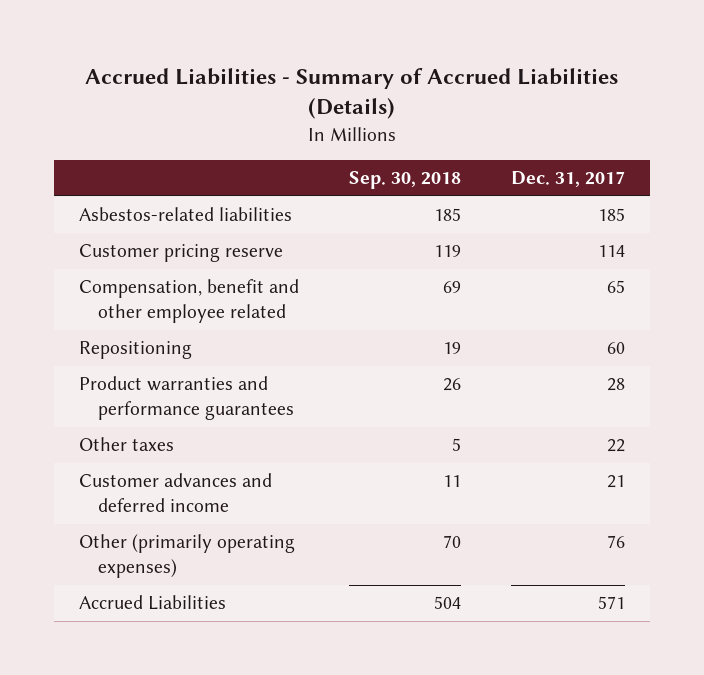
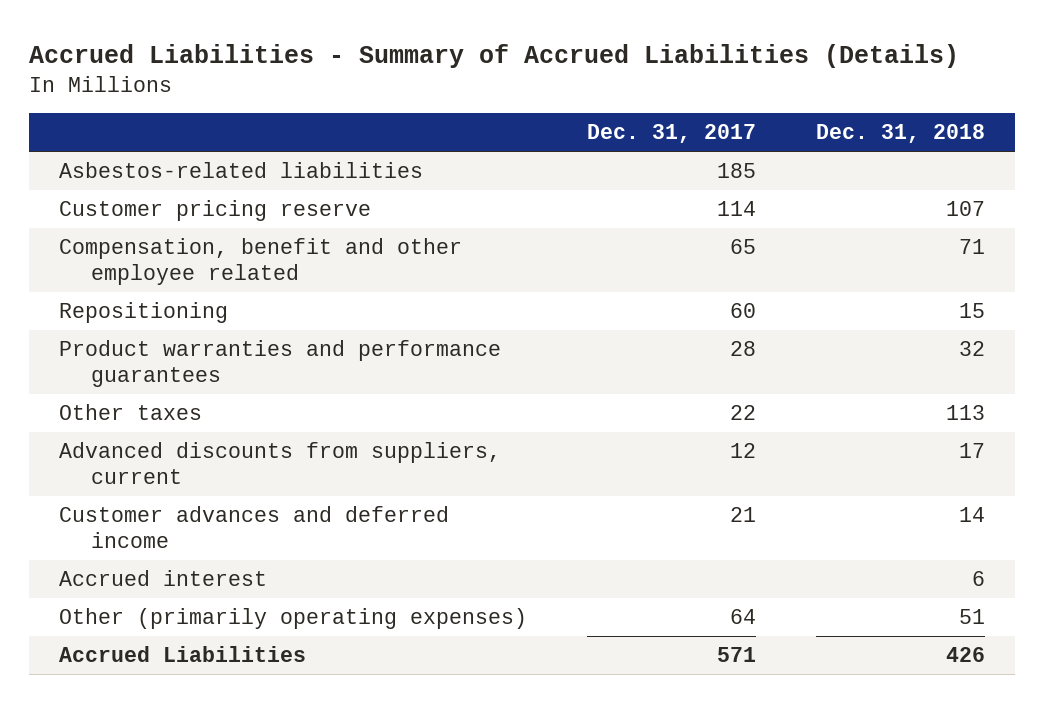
- | Sep. 30, 2018 | Dec. 31, 2017
+ | Dec. 31, 2017 | Dec. 31, 2018
+ Advanced discounts from suppliers, current | 12 | 17
- Other (primarily operating expenses) | 70 | 76
+ Accrued interest | | 6
+ Other (primarily operating expenses) | 64 | 51

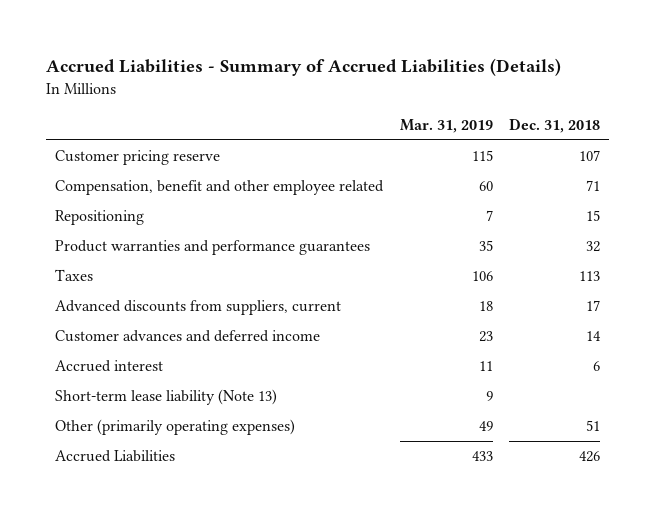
- | Dec. 31, 2017 | Dec. 31, 2018
+ | Mar. 31, 2019 | Dec. 31, 2018
- Asbestos-related liabilities | 185 |
- Other taxes | 22 | 113
+ Taxes | 106 | 113
+ Short-term lease liability (Note 13) | 9 |

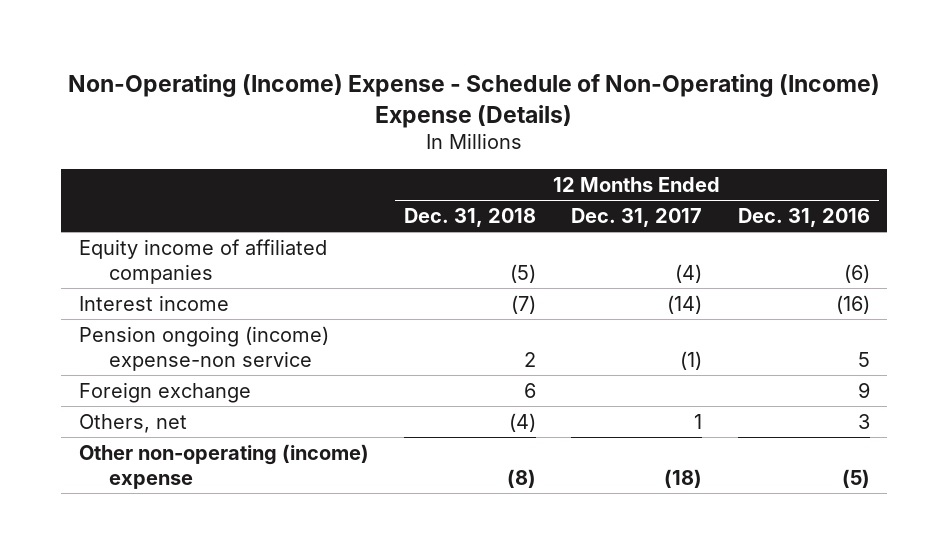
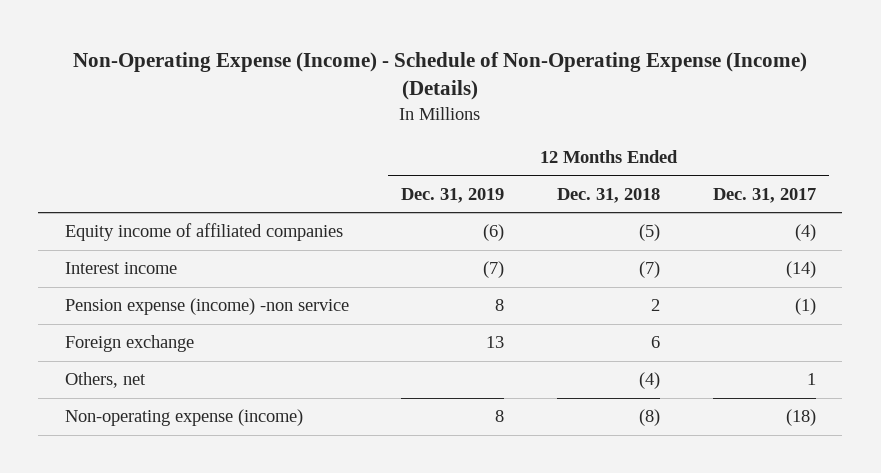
- Non-Operating (Income) Expense - Schedule of Non-Operating (Income) Expense (Details)
+ Non-Operating Expense (Income) - Schedule of Non-Operating Expense (Income) (Details)
- | 12 Months Ended Dec. 31, 2018 | 12 Months Ended Dec. 31, 2017 | 12 Months Ended Dec. 31, 2016
+ | 12 Months Ended Dec. 31, 2019 | 12 Months Ended Dec. 31, 2018 | 12 Months Ended Dec. 31, 2017
- Pension ongoing (income) expense-non service | 2 | (1) | 5
+ Pension expense (income) -non service | 8 | 2 | (1)
- Other non-operating (income) expense | (8) | (18) | (5)
+ Non-operating expense (income) | 8 | (8) | (18)

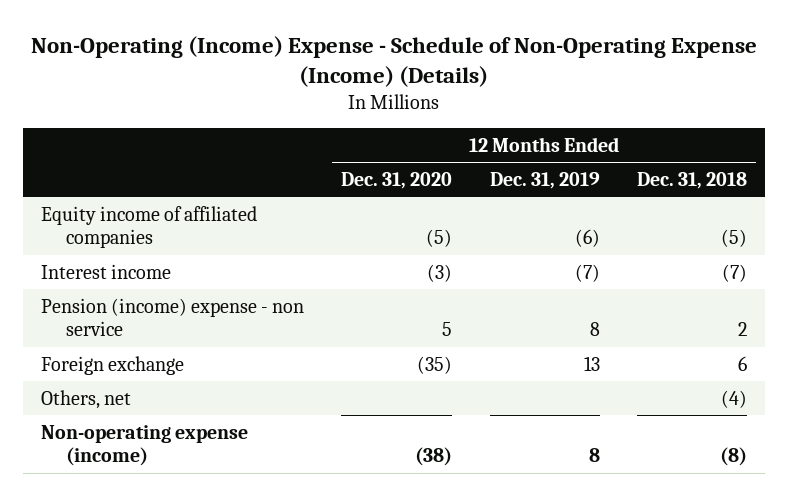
- Non-Operating Expense (Income) - Schedule of Non-Operating Expense (Income) (Details)
+ Non-Operating (Income) Expense - Schedule of Non-Operating Expense (Income) (Details)
- | 12 Months Ended Dec. 31, 2019 | 12 Months Ended Dec. 31, 2018 | 12 Months Ended Dec. 31, 2017
+ | 12 Months Ended Dec. 31, 2020 | 12 Months Ended Dec. 31, 2019 | 12 Months Ended Dec. 31, 2018
- Pension expense (income) -non service | 8 | 2 | (1)
+ Pension (income) expense - non service | 5 | 8 | 2

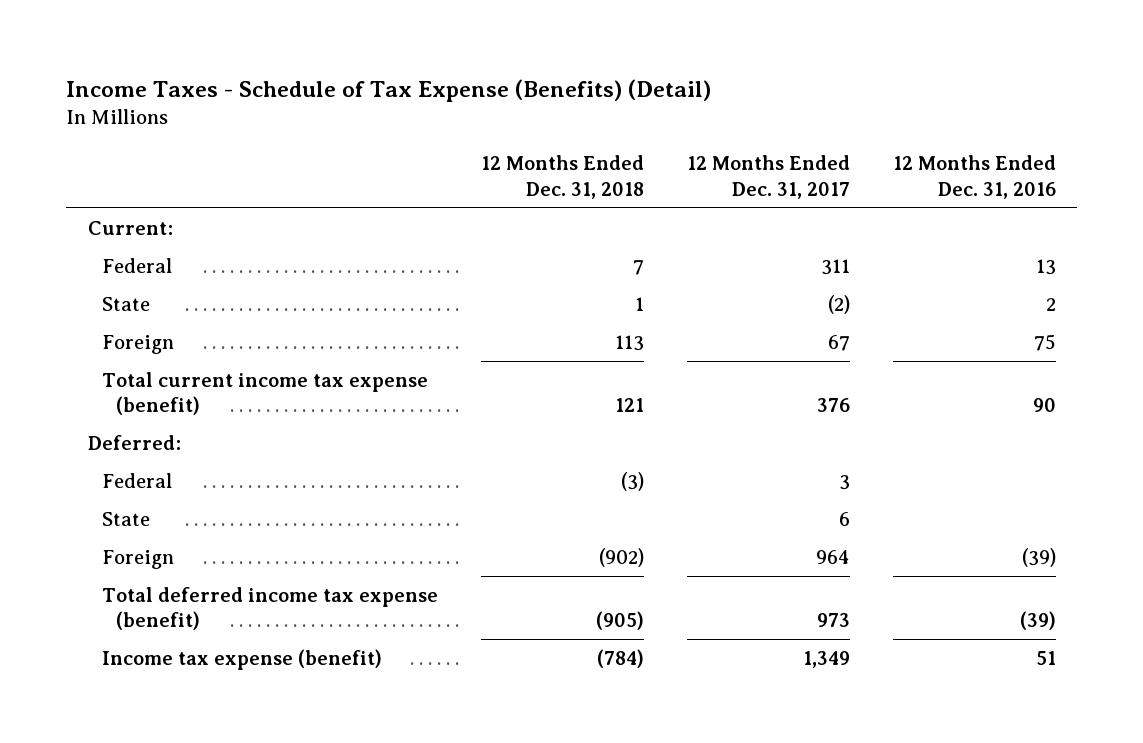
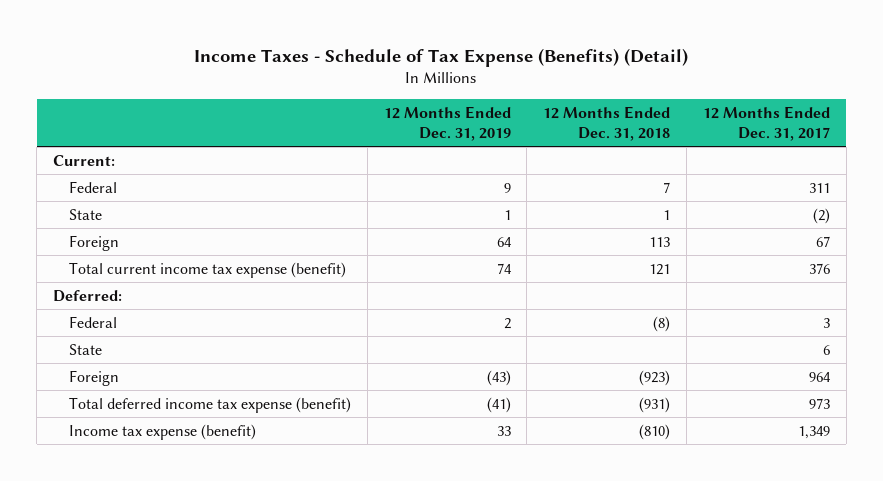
- | 12 Months Ended Dec. 31, 2018 | 12 Months Ended Dec. 31, 2017 | 12 Months Ended Dec. 31, 2016
+ | 12 Months Ended Dec. 31, 2019 | 12 Months Ended Dec. 31, 2018 | 12 Months Ended Dec. 31, 2017
- Federal | (3) | 3 |
+ Federal | 2 | (8) | 3
- Foreign | (902) | 964 | (39)
- Total deferred income tax expense (benefit) | (905) | 973 | (39)
- Income tax expense (benefit) | (784) | 1,349 | 51
+ Foreign | (43) | (923) | 964
+ Total deferred income tax expense (benefit) | (41) | (931) | 973
+ Income tax expense (benefit) | 33 | (810) | 1,349

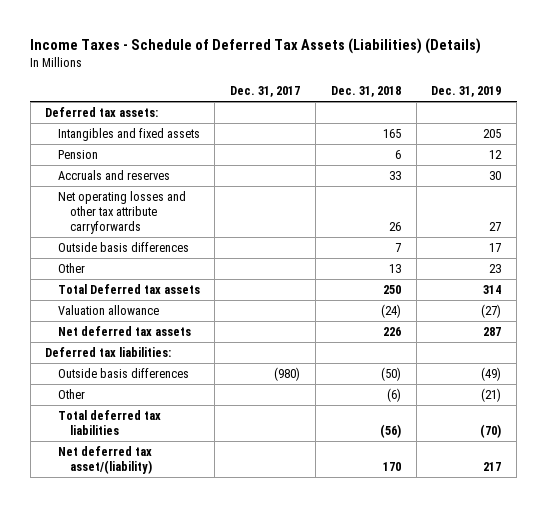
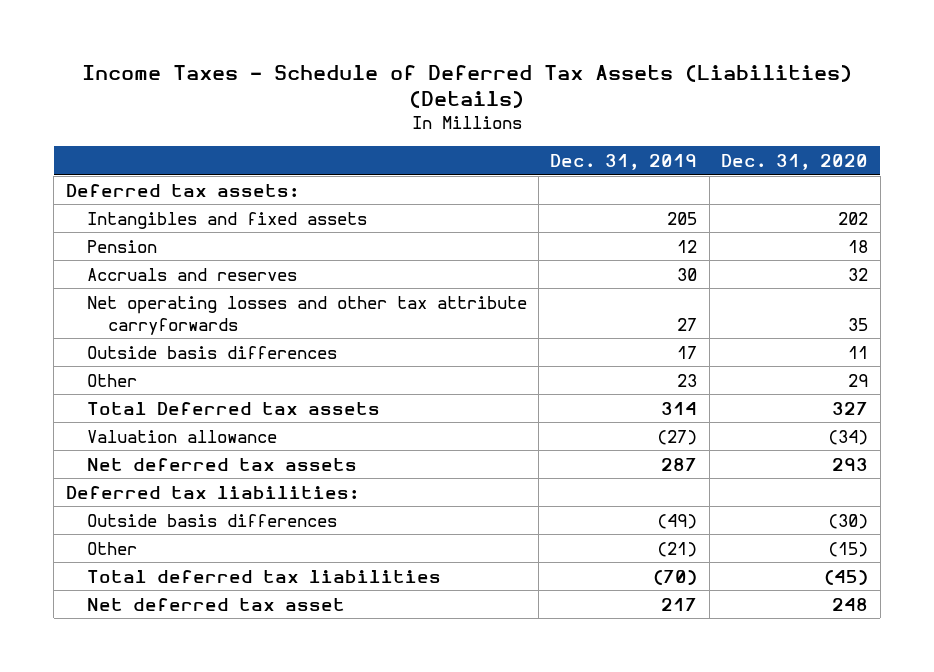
- | Dec. 31, 2017 | Dec. 31, 2018 | Dec. 31, 2019
+ | Dec. 31, 2019 | Dec. 31, 2020
- Net deferred tax asset/(liability) | | 170 | 217
+ Net deferred tax asset | 217 | 248

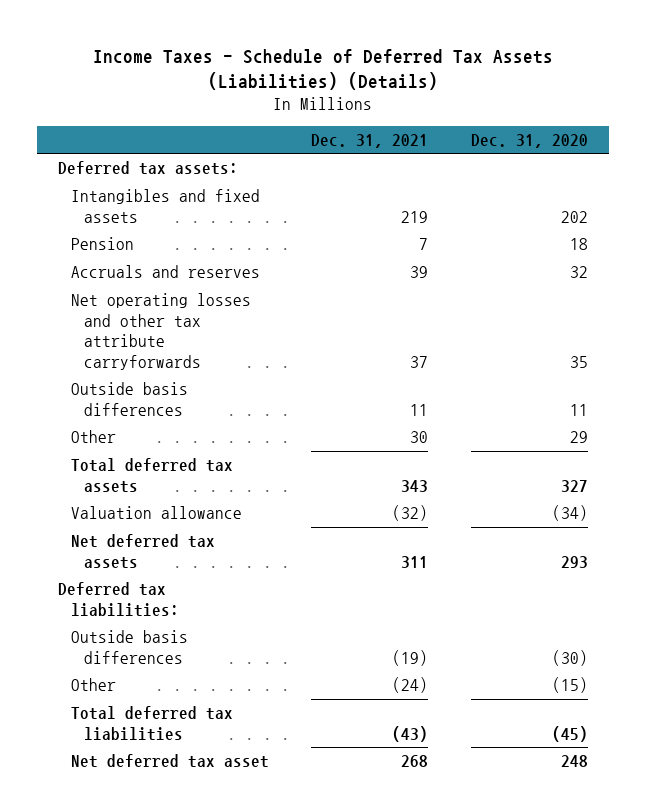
- | Dec. 31, 2019 | Dec. 31, 2020
+ | Dec. 31, 2021 | Dec. 31, 2020
- Total Deferred tax assets | 314 | 327
+ Total deferred tax assets | 343 | 327

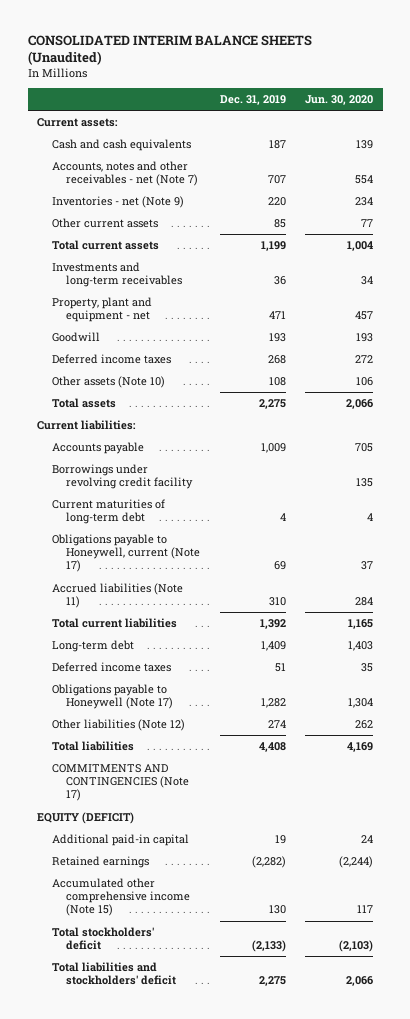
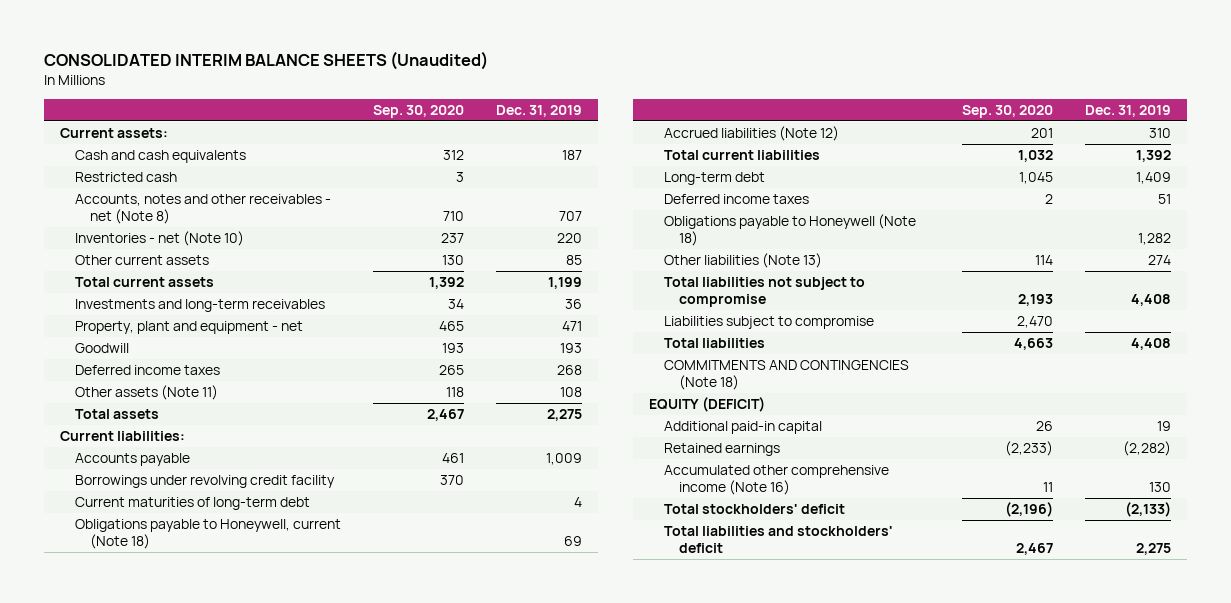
- | Dec. 31, 2019 | Jun. 30, 2020
+ | Sep. 30, 2020 | Dec. 31, 2019
- Accounts, notes and other receivables - net (Note 7) | 707 | 554
- Inventories - net (Note 9) | 220 | 234
+ Restricted cash | 3 |
+ Accounts, notes and other receivables - net (Note 8) | 710 | 707
+ Inventories - net (Note 10) | 237 | 220
- Other assets (Note 10) | 108 | 106
+ Other assets (Note 11) | 118 | 108
- Obligations payable to Honeywell, current (Note 17) | 69 | 37
- Accrued liabilities (Note 11) | 310 | 284
+ Obligations payable to Honeywell, current (Note 18) | | 69
+ Accrued liabilities (Note 12) | 201 | 310
- Obligations payable to Honeywell (Note 17) | 1,282 | 1,304
- Other liabilities (Note 12) | 274 | 262
+ Obligations payable to Honeywell (Note 18) | | 1,282
+ Other liabilities (Note 13) | 114 | 274
+ Total liabilities not subject to compromise | 2,193 | 4,408
+ Liabilities subject to compromise | 2,470 |
- COMMITMENTS AND CONTINGENCIES (Note 17)
+ COMMITMENTS AND CONTINGENCIES (Note 18)
- Accumulated other comprehensive income (Note 15) | 130 | 117
+ Accumulated other comprehensive income (Note 16) | 11 | 130

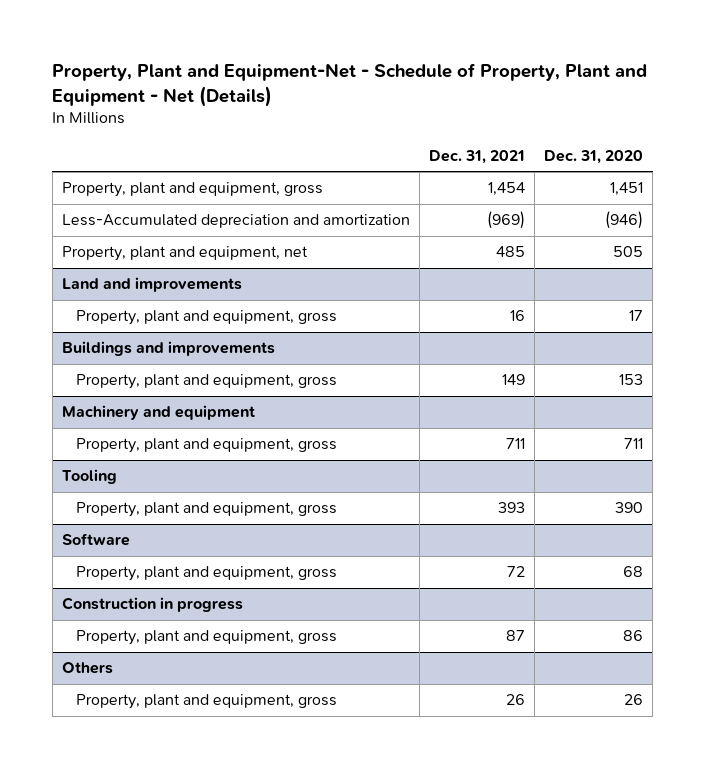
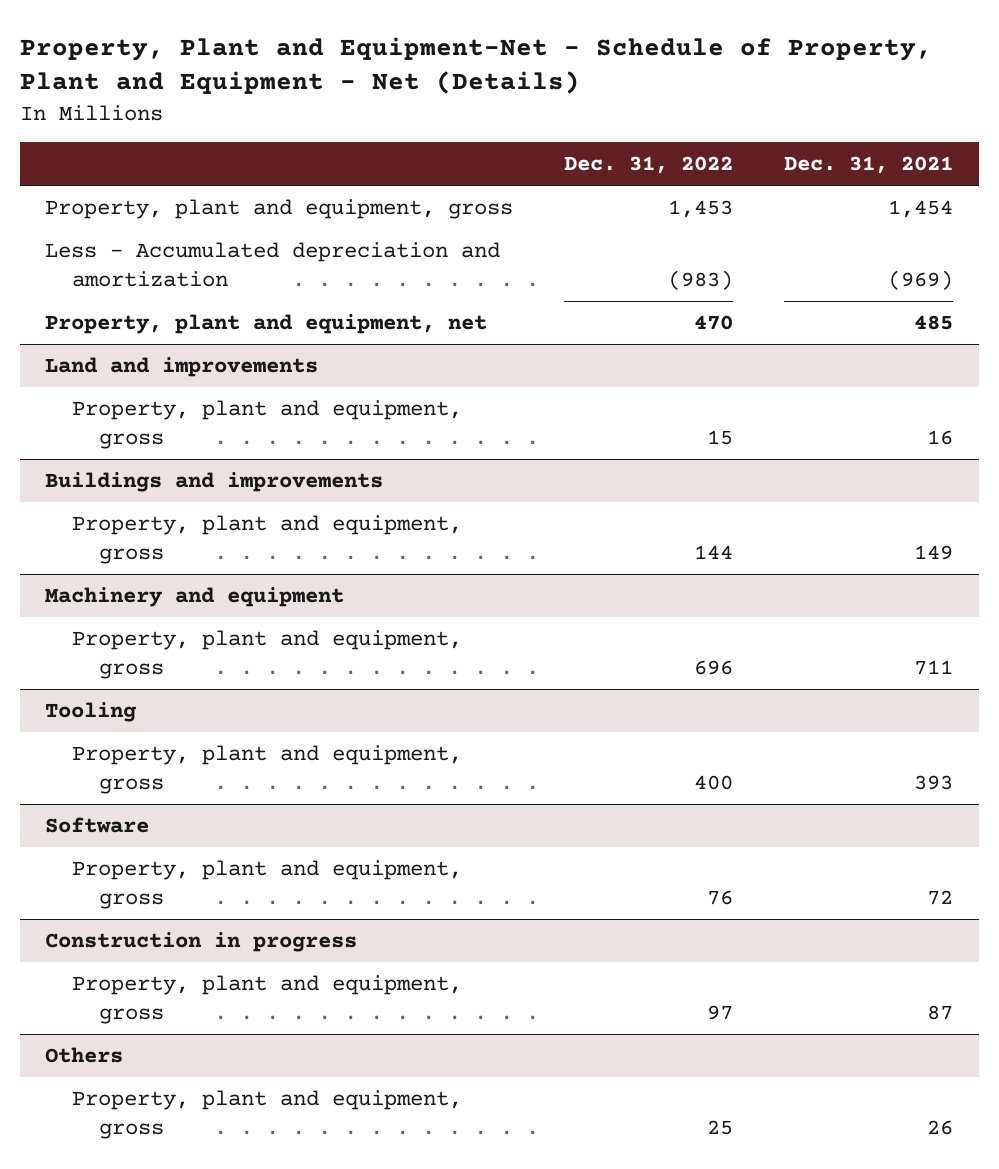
- | Dec. 31, 2021 | Dec. 31, 2020
+ | Dec. 31, 2022 | Dec. 31, 2021
- Less-Accumulated depreciation and amortization | (969) | (946)
+ Less - Accumulated depreciation and amortization | (983) | (969)

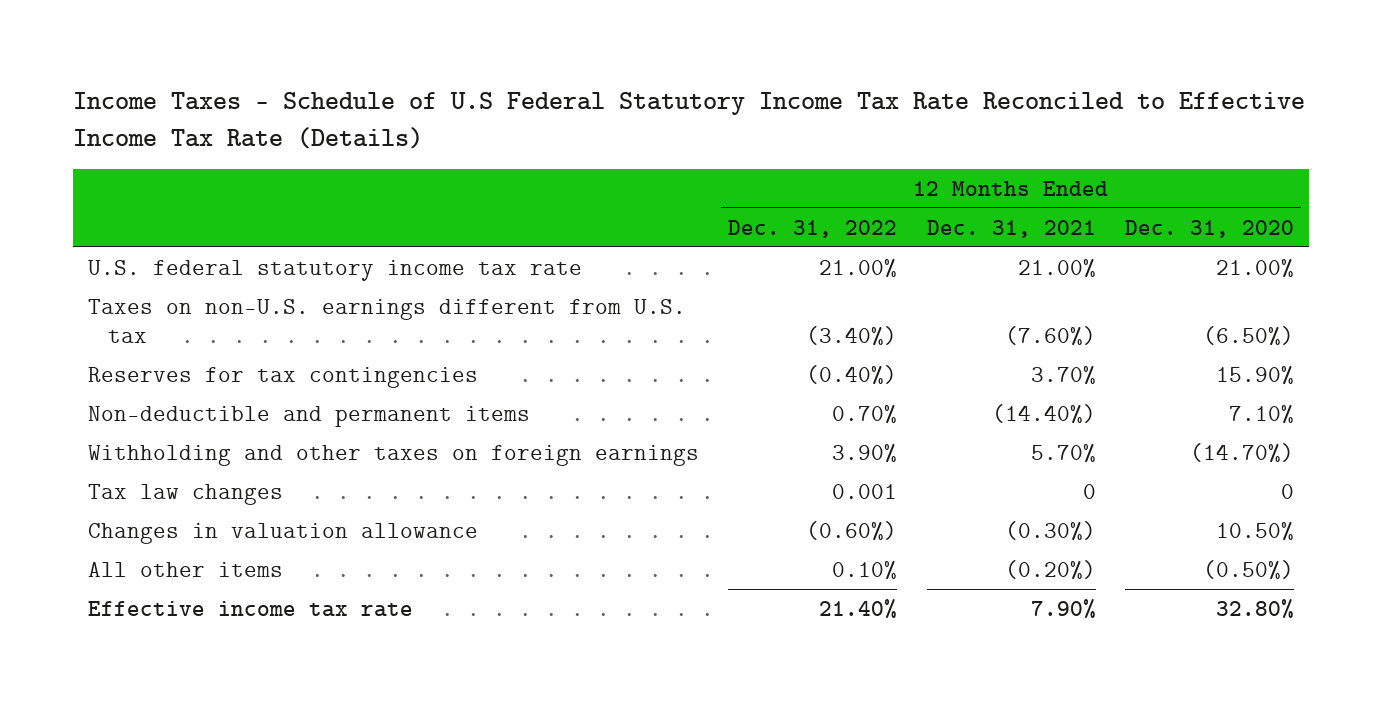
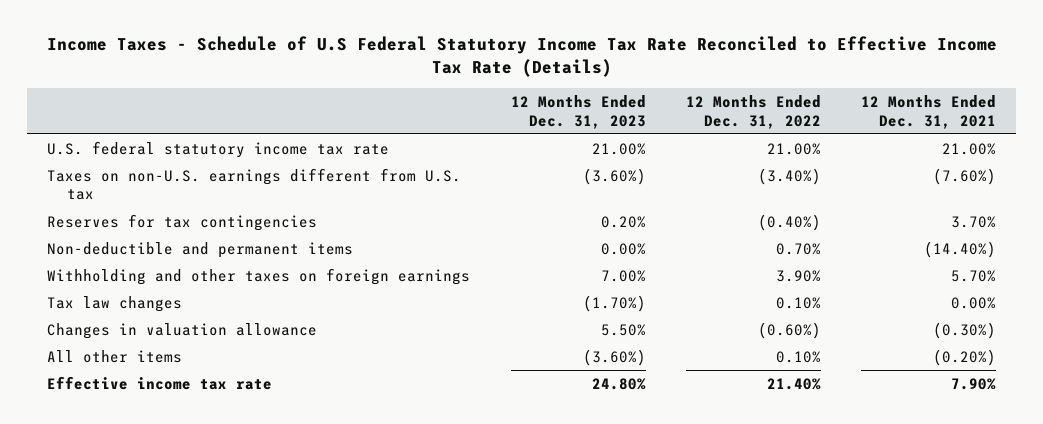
- | 12 Months Ended Dec. 31, 2022 | 12 Months Ended Dec. 31, 2021 | 12 Months Ended Dec. 31, 2020
+ | 12 Months Ended Dec. 31, 2023 | 12 Months Ended Dec. 31, 2022 | 12 Months Ended Dec. 31, 2021
- Tax law changes | 0.001 | 0 | 0
+ Tax law changes | (1.70%) | 0.10% | 0.00%

